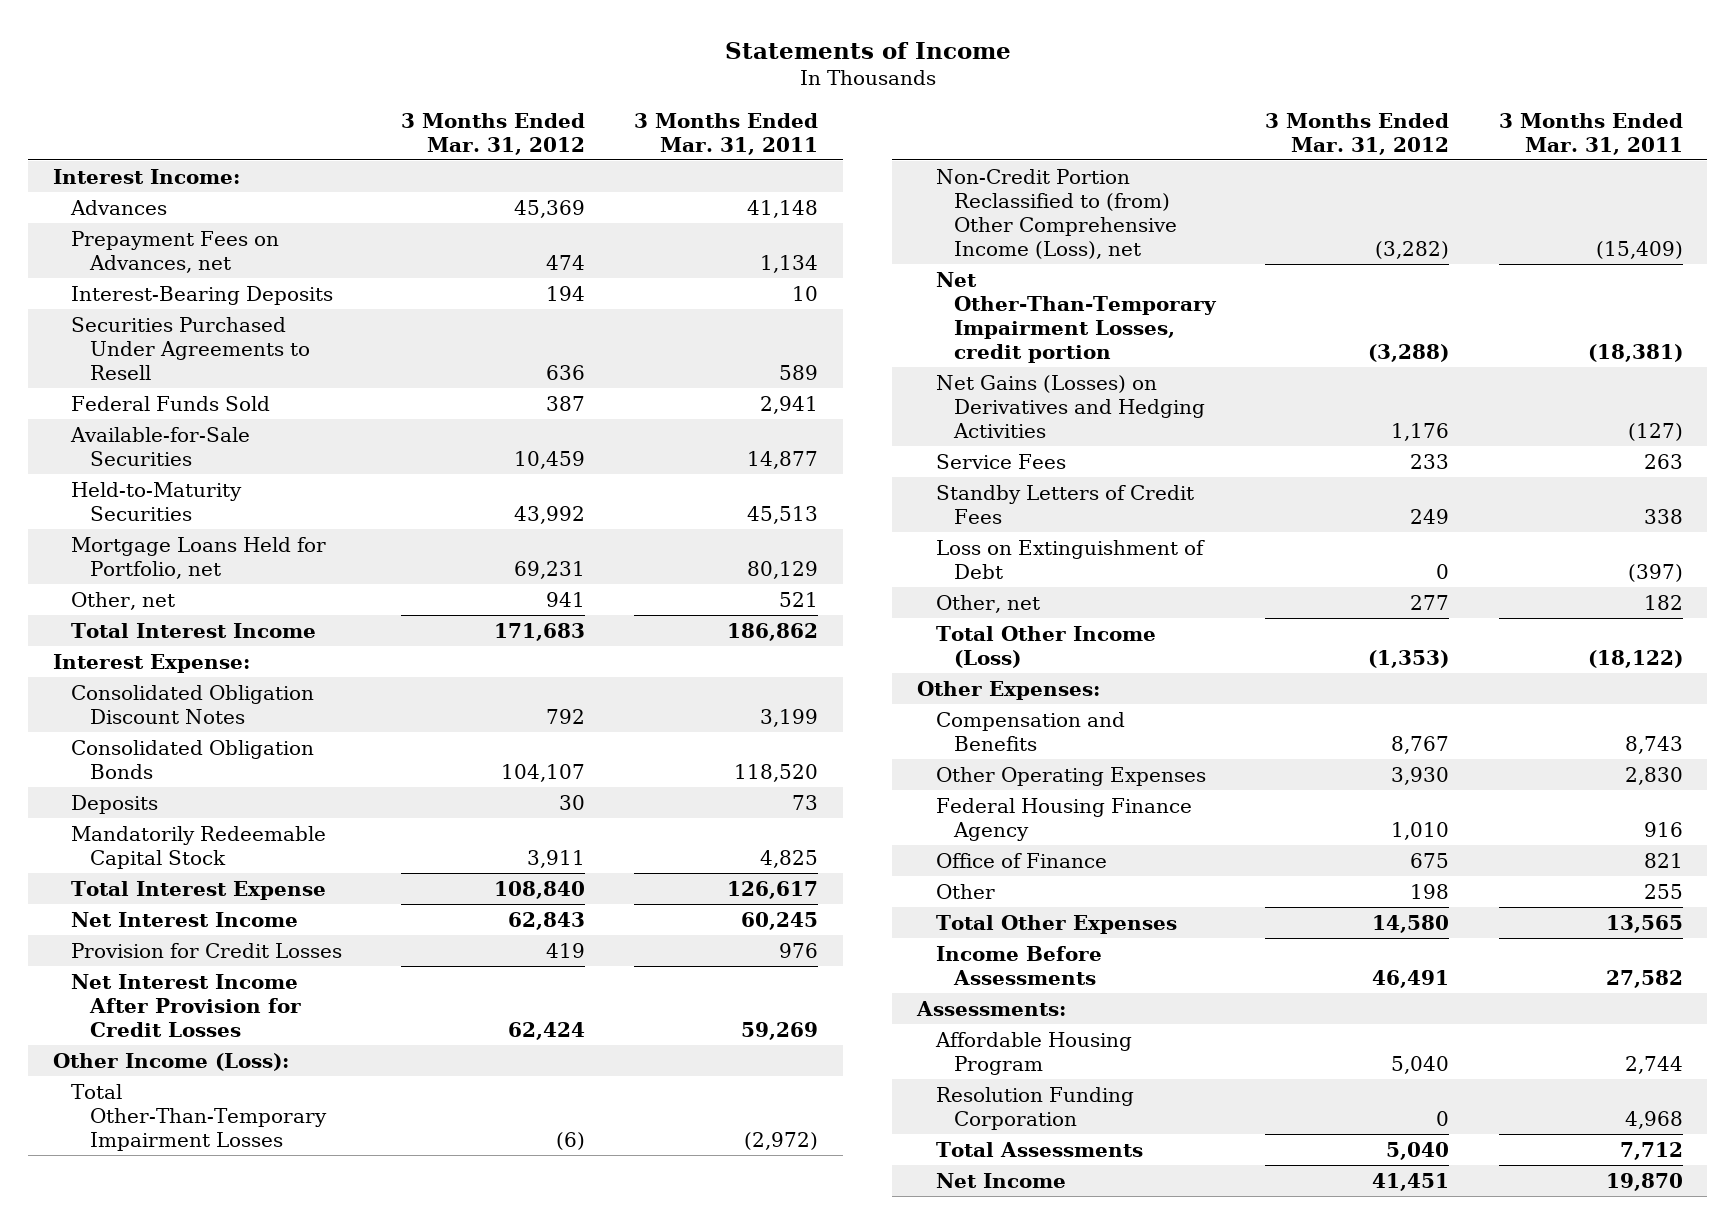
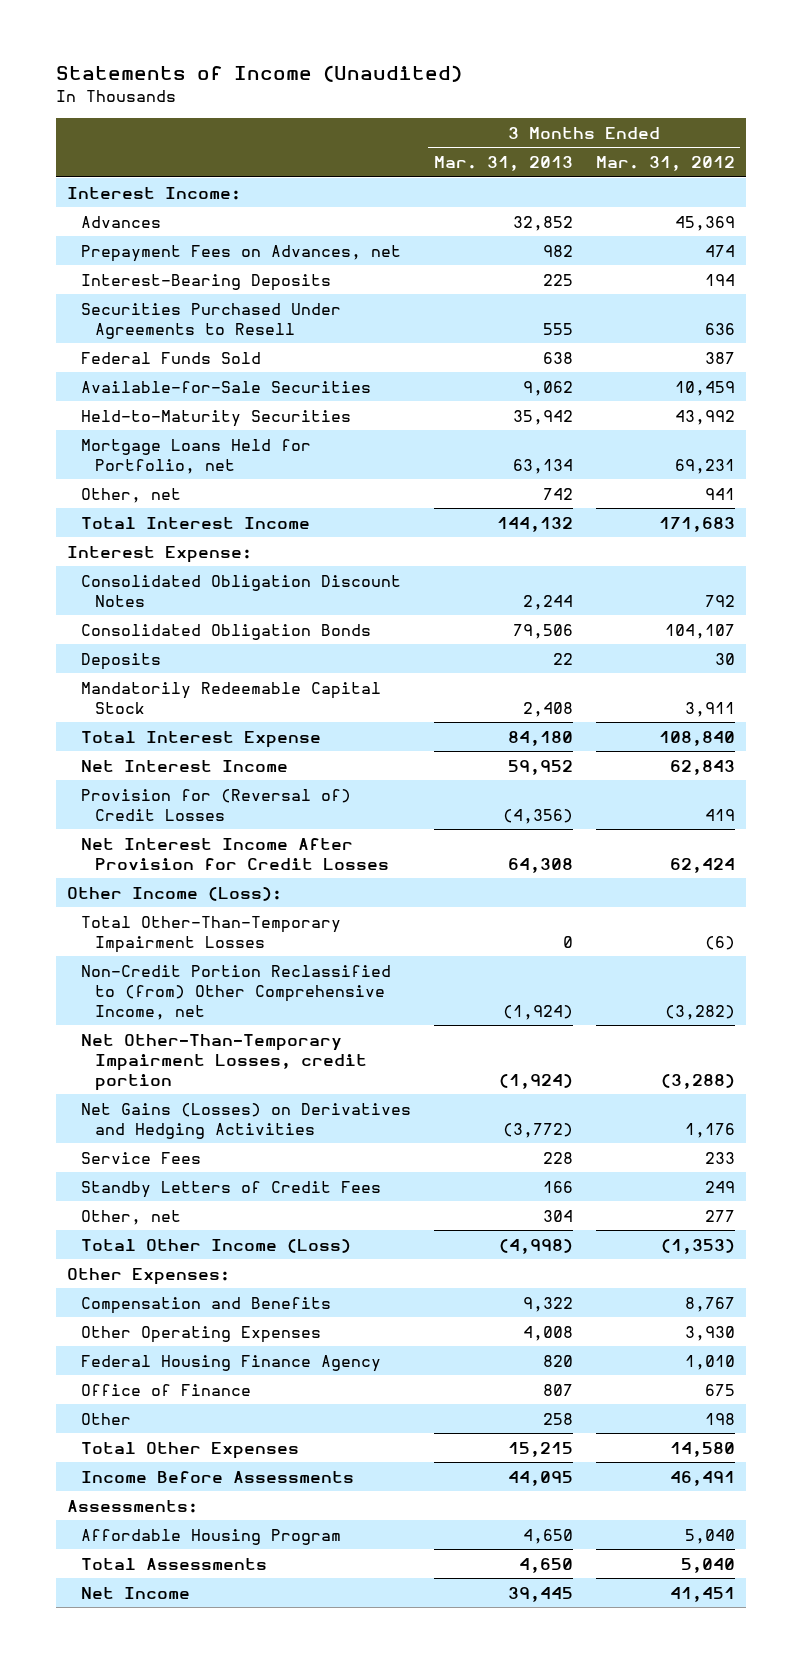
- Statements of Income
+ Statements of Income (Unaudited)
- | 3 Months Ended Mar. 31, 2012 | 3 Months Ended Mar. 31, 2011
+ | 3 Months Ended Mar. 31, 2013 | 3 Months Ended Mar. 31, 2012
- Provision for Credit Losses | 419 | 976
+ Provision for (Reversal of) Credit Losses | (4,356) | 419
- Non-Credit Portion Reclassified to (from) Other Comprehensive Income (Loss), net | (3,282) | (15,409)
+ Non-Credit Portion Reclassified to (from) Other Comprehensive Income, net | (1,924) | (3,282)
- Loss on Extinguishment of Debt | 0 | (397)
- Resolution Funding Corporation | 0 | 4,968

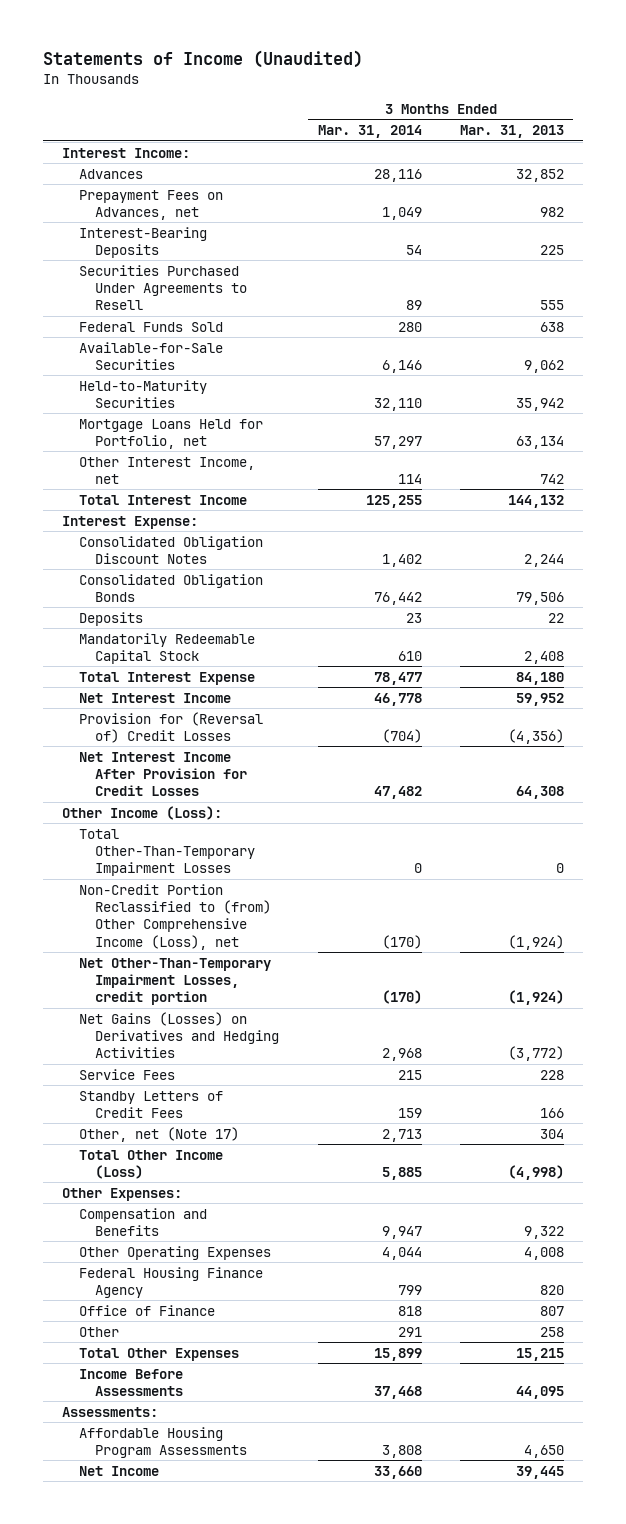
- | 3 Months Ended Mar. 31, 2013 | 3 Months Ended Mar. 31, 2012
+ | 3 Months Ended Mar. 31, 2014 | 3 Months Ended Mar. 31, 2013
- Other, net | 742 | 941
+ Other Interest Income, net | 114 | 742
- Non-Credit Portion Reclassified to (from) Other Comprehensive Income, net | (1,924) | (3,282)
+ Non-Credit Portion Reclassified to (from) Other Comprehensive Income (Loss), net | (170) | (1,924)
- Other, net | 304 | 277
+ Other, net (Note 17) | 2,713 | 304
- Affordable Housing Program | 4,650 | 5,040
- Total Assessments | 4,650 | 5,040
+ Affordable Housing Program Assessments | 3,808 | 4,650

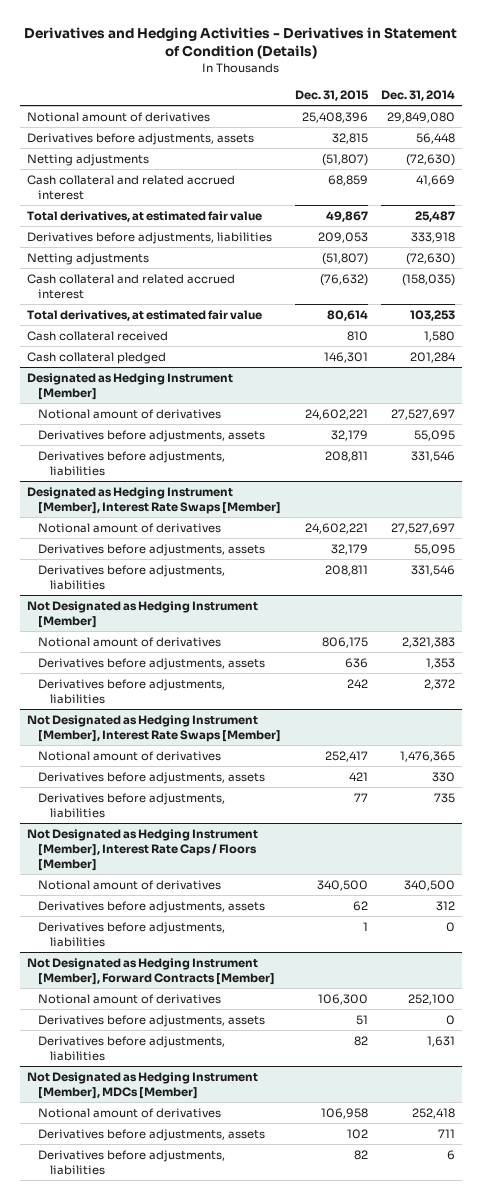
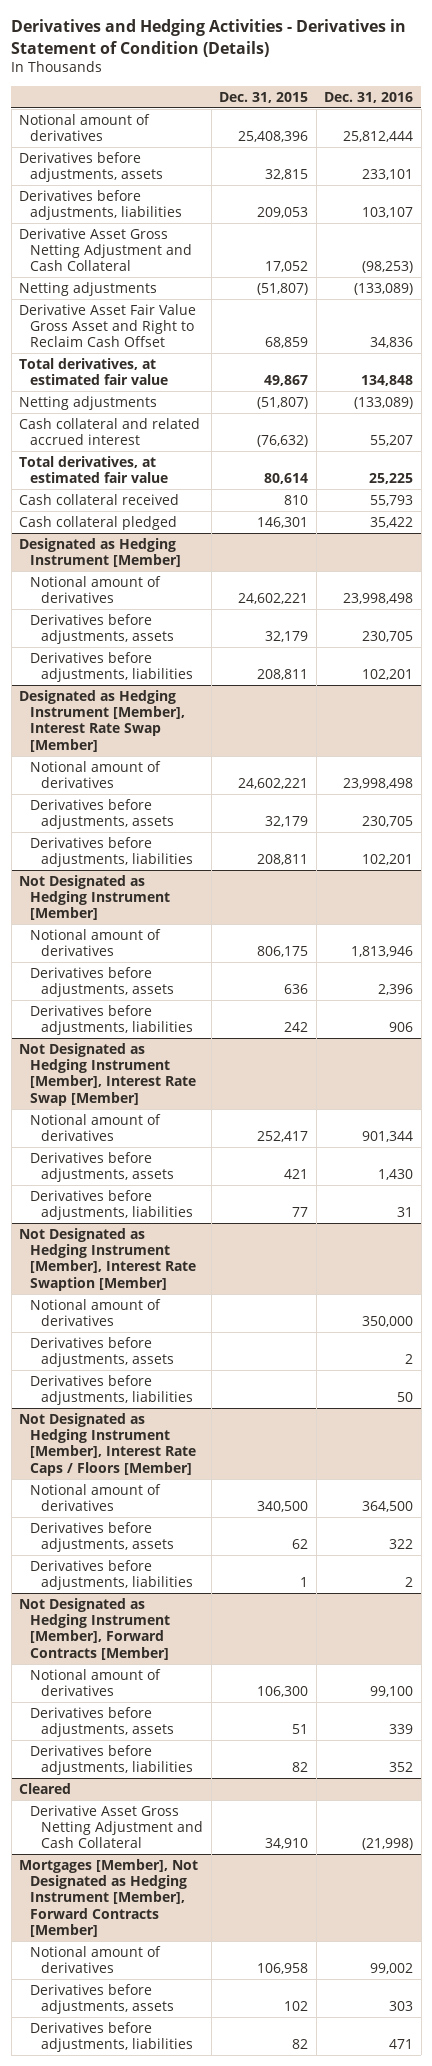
- | Dec. 31, 2015 | Dec. 31, 2014
+ | Dec. 31, 2015 | Dec. 31, 2016
moved up: Derivatives before adjustments, liabilities | 209,053 | 103,107
+ Derivative Asset Gross Netting Adjustment and Cash Collateral | 17,052 | (98,253)
- Cash collateral and related accrued interest | 68,859 | 41,669
+ Derivative Asset Fair Value Gross Asset and Right to Reclaim Cash Offset | 68,859 | 34,836
- Designated as Hedging Instrument [Member], Interest Rate Swaps [Member]
+ Designated as Hedging Instrument [Member], Interest Rate Swap [Member]
- Not Designated as Hedging Instrument [Member], Interest Rate Swaps [Member]
+ Not Designated as Hedging Instrument [Member], Interest Rate Swap [Member]
+ Not Designated as Hedging Instrument [Member], Interest Rate Swaption [Member]
+ Notional amount of derivatives | | 350,000
+ Derivatives before adjustments, assets | | 2
+ Derivatives before adjustments, liabilities | | 50
- Not Designated as Hedging Instrument [Member], MDCs [Member]
+ Cleared
+ Derivative Asset Gross Netting Adjustment and Cash Collateral | 34,910 | (21,998)
+ Mortgages [Member], Not Designated as Hedging Instrument [Member], Forward Contracts [Member]

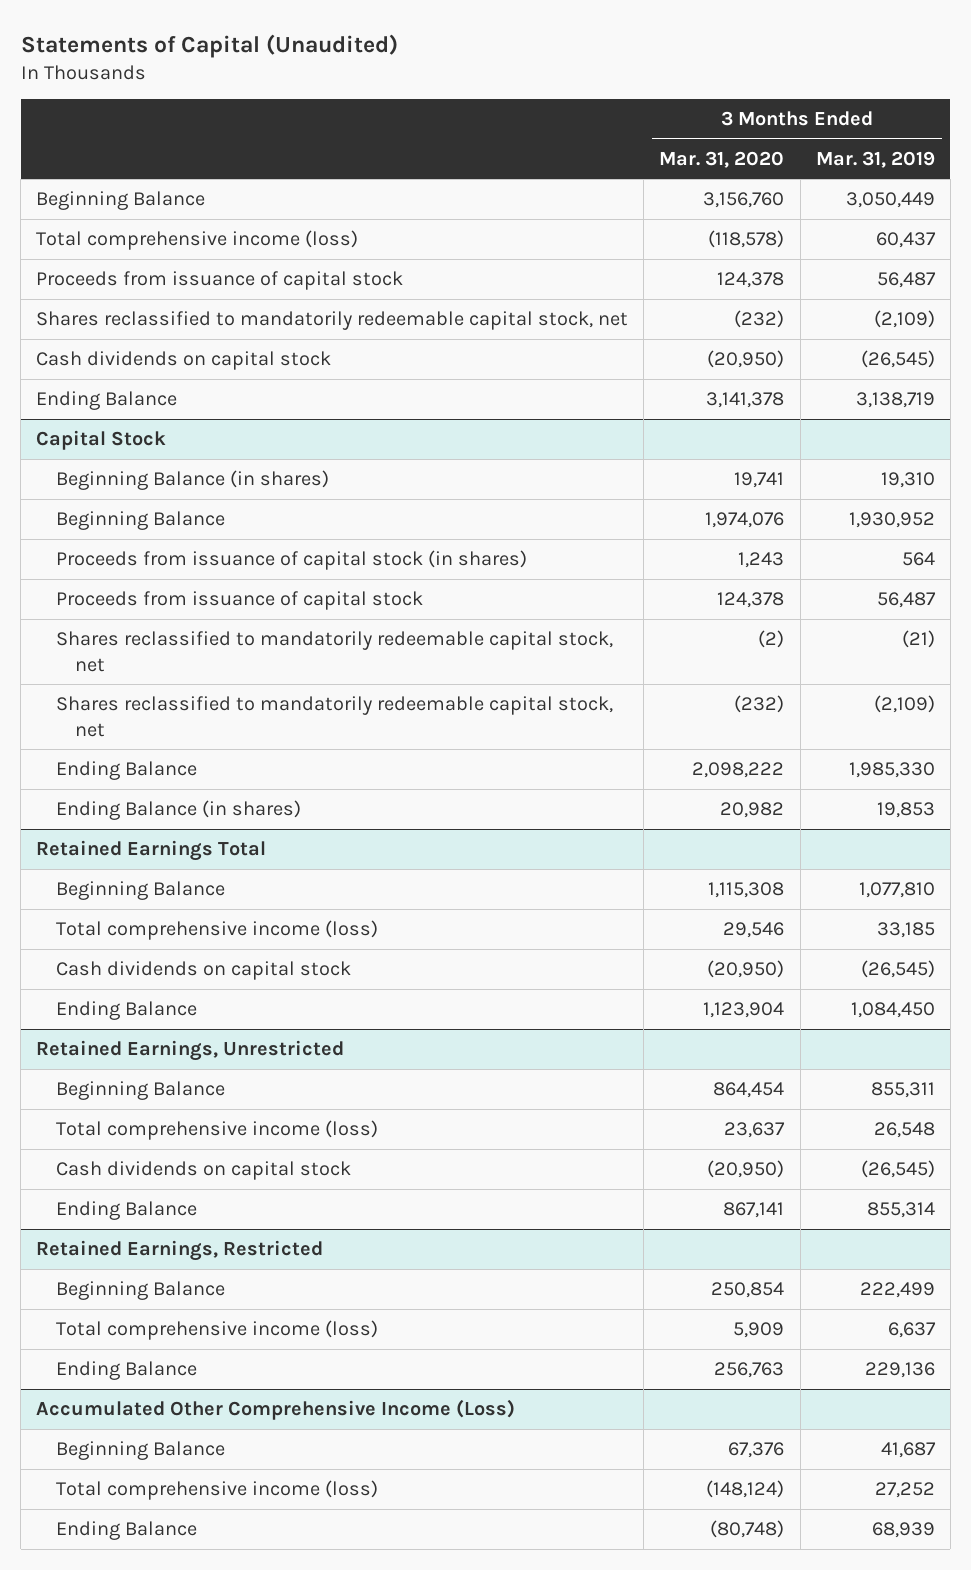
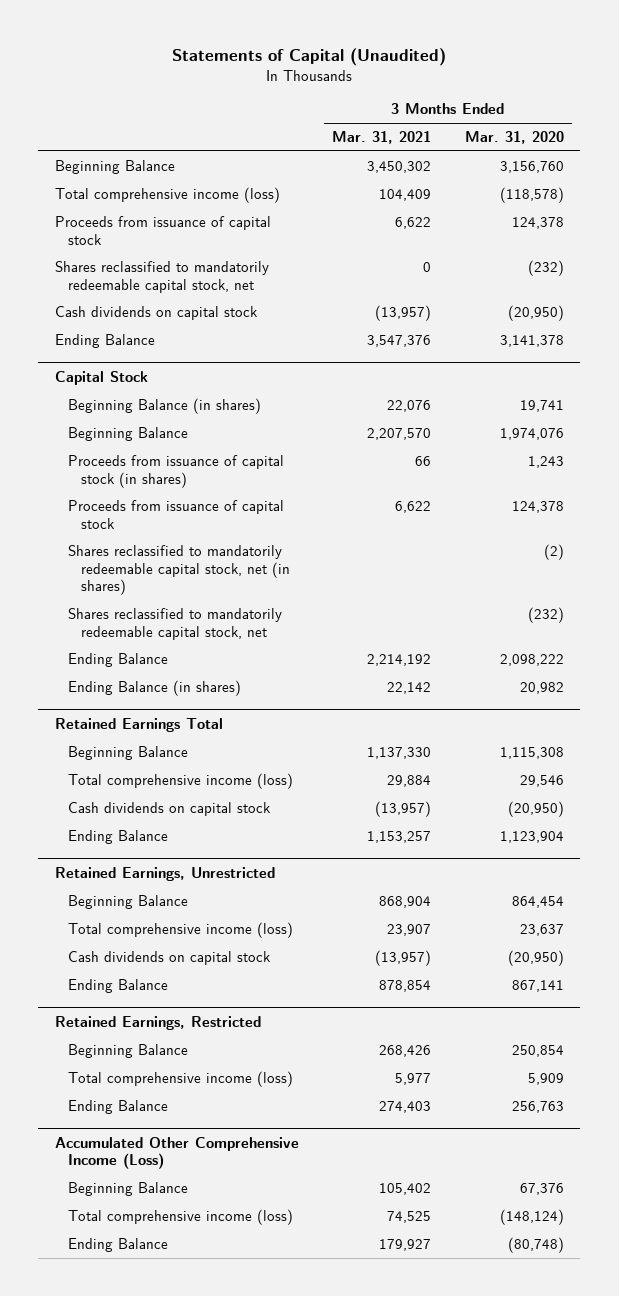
- | 3 Months Ended Mar. 31, 2020 | 3 Months Ended Mar. 31, 2019
+ | 3 Months Ended Mar. 31, 2021 | 3 Months Ended Mar. 31, 2020
@ Capital Stock
- Shares reclassified to mandatorily redeemable capital stock, net | (2) | (21)
+ Shares reclassified to mandatorily redeemable capital stock, net (in shares) | | (2)

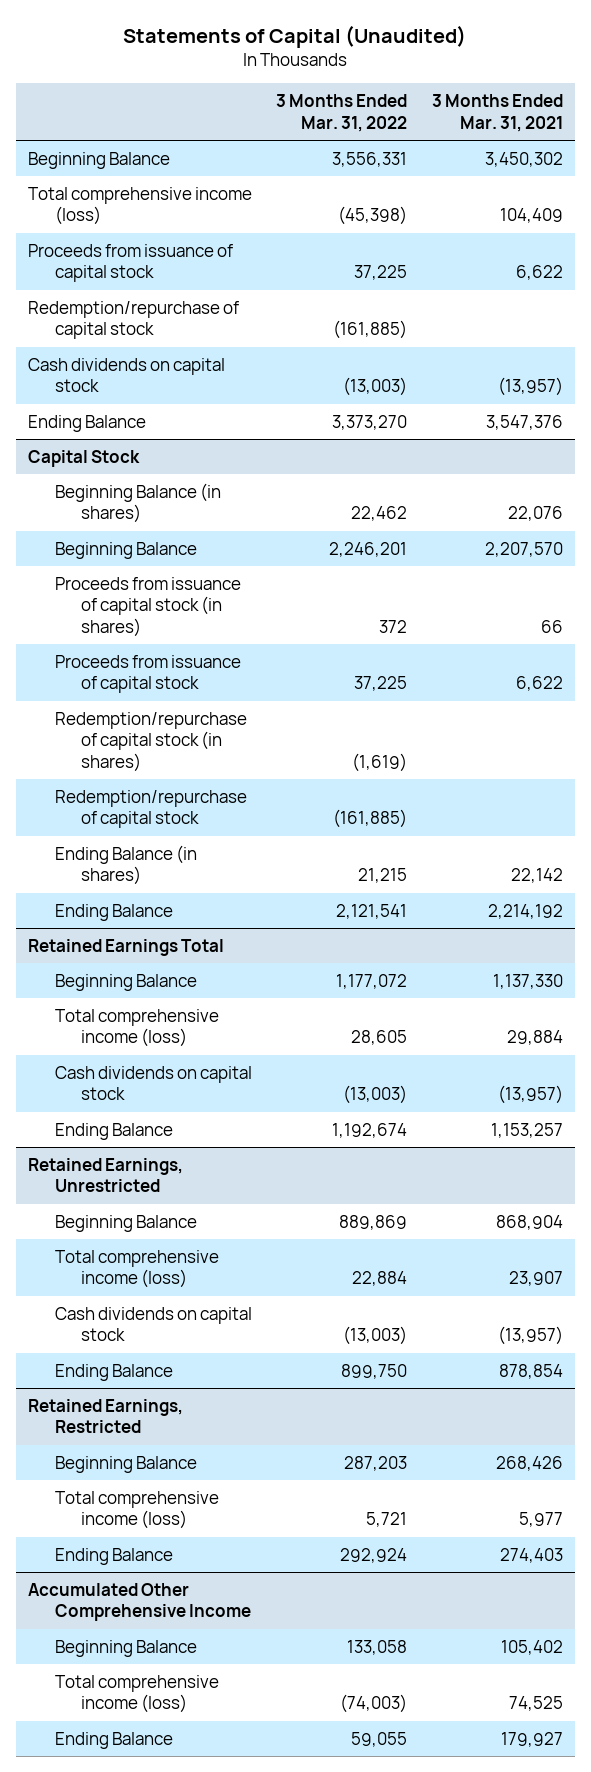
- | 3 Months Ended Mar. 31, 2021 | 3 Months Ended Mar. 31, 2020
+ | 3 Months Ended Mar. 31, 2022 | 3 Months Ended Mar. 31, 2021
- Shares reclassified to mandatorily redeemable capital stock, net | 0 | (232)
+ Redemption/repurchase of capital stock | (161,885) |
@ Capital Stock
- Shares reclassified to mandatorily redeemable capital stock, net (in shares) | | (2)
- Shares reclassified to mandatorily redeemable capital stock, net | | (232)
+ Redemption/repurchase of capital stock (in shares) | (1,619) |
+ Redemption/repurchase of capital stock | (161,885) |
moved down: Ending Balance | 2,121,541 | 2,214,192
- Accumulated Other Comprehensive Income (Loss)
+ Accumulated Other Comprehensive Income

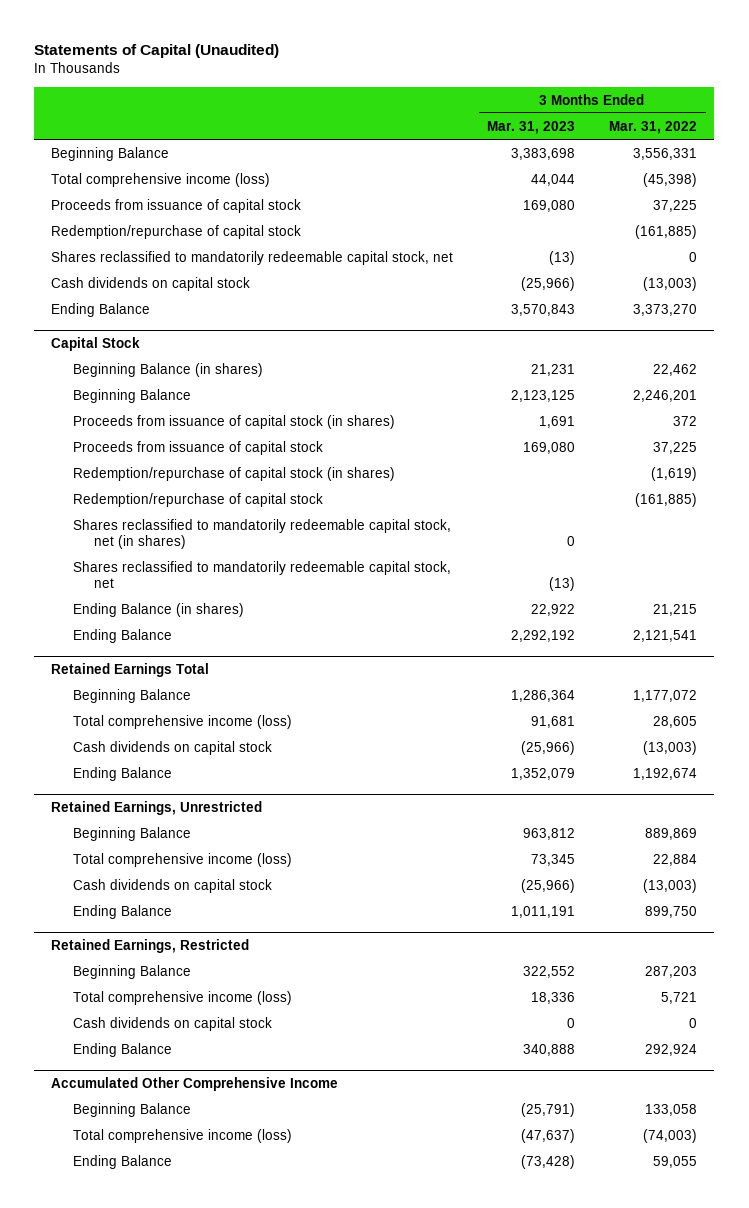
- | 3 Months Ended Mar. 31, 2022 | 3 Months Ended Mar. 31, 2021
+ | 3 Months Ended Mar. 31, 2023 | 3 Months Ended Mar. 31, 2022
+ Shares reclassified to mandatorily redeemable capital stock, net | (13) | 0
@ Capital Stock
+ Shares reclassified to mandatorily redeemable capital stock, net (in shares) | 0 |
+ Shares reclassified to mandatorily redeemable capital stock, net | (13) |
@ Retained Earnings, Restricted
+ Cash dividends on capital stock | 0 | 0

